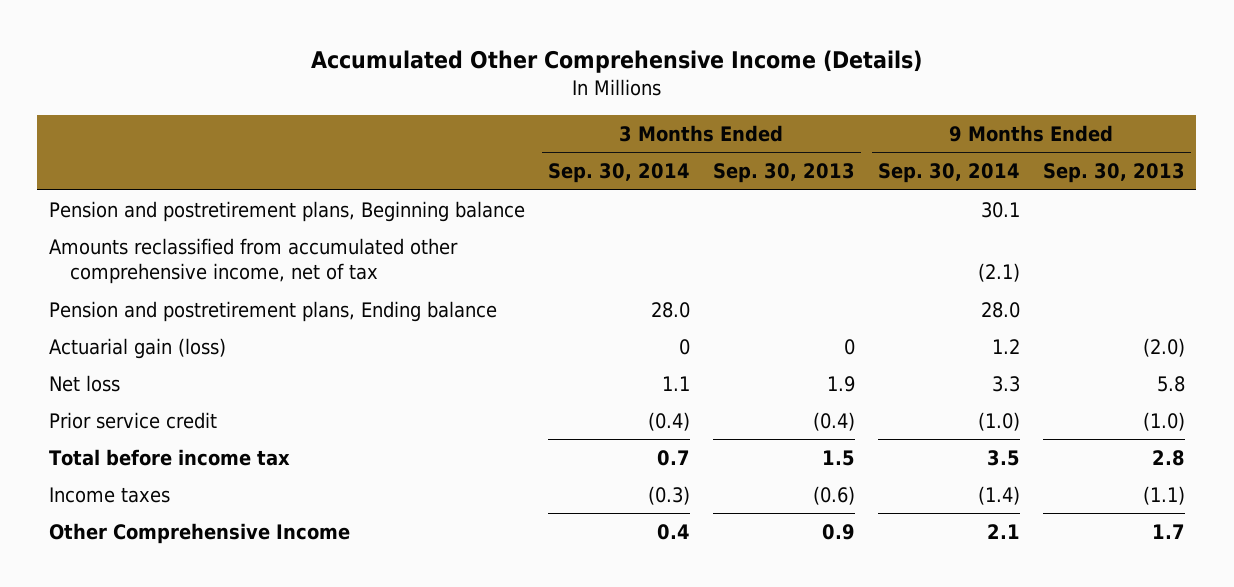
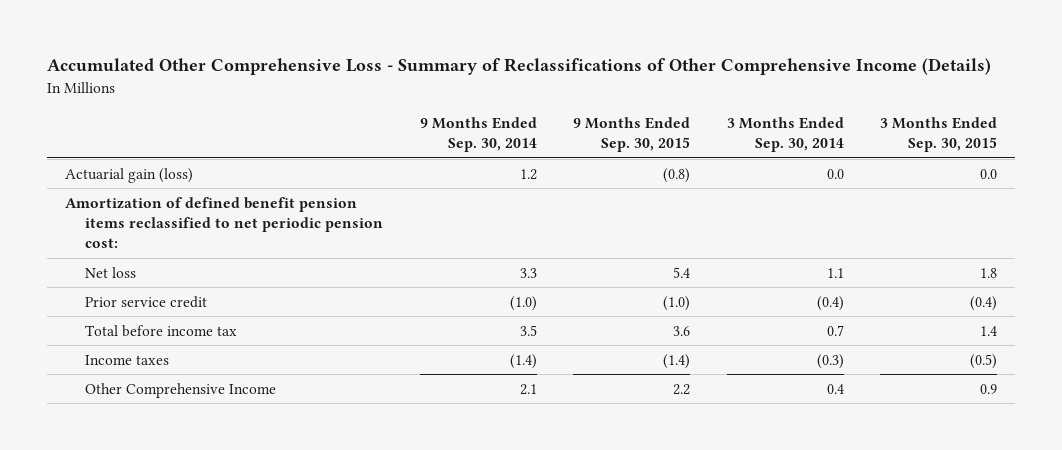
- Accumulated Other Comprehensive Income (Details)
+ Accumulated Other Comprehensive Loss - Summary of Reclassifications of Other Comprehensive Income (Details)
- | 3 Months Ended Sep. 30, 2014 | 3 Months Ended Sep. 30, 2013 | 9 Months Ended Sep. 30, 2014 | 9 Months Ended Sep. 30, 2013
+ | 9 Months Ended Sep. 30, 2014 | 9 Months Ended Sep. 30, 2015 | 3 Months Ended Sep. 30, 2014 | 3 Months Ended Sep. 30, 2015
- Pension and postretirement plans, Beginning balance | | | 30.1 |
- Amounts reclassified from accumulated other comprehensive income, net of tax | | | (2.1) |
- Pension and postretirement plans, Ending balance | 28.0 | | 28.0 |
- Actuarial gain (loss) | 0 | 0 | 1.2 | (2.0)
+ Actuarial gain (loss) | 1.2 | (0.8) | 0.0 | 0.0
+ Amortization of defined benefit pension items reclassified to net periodic pension cost:

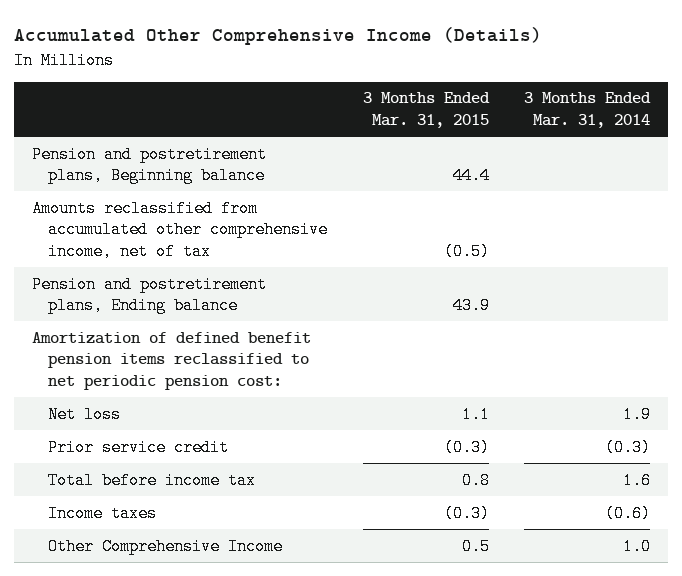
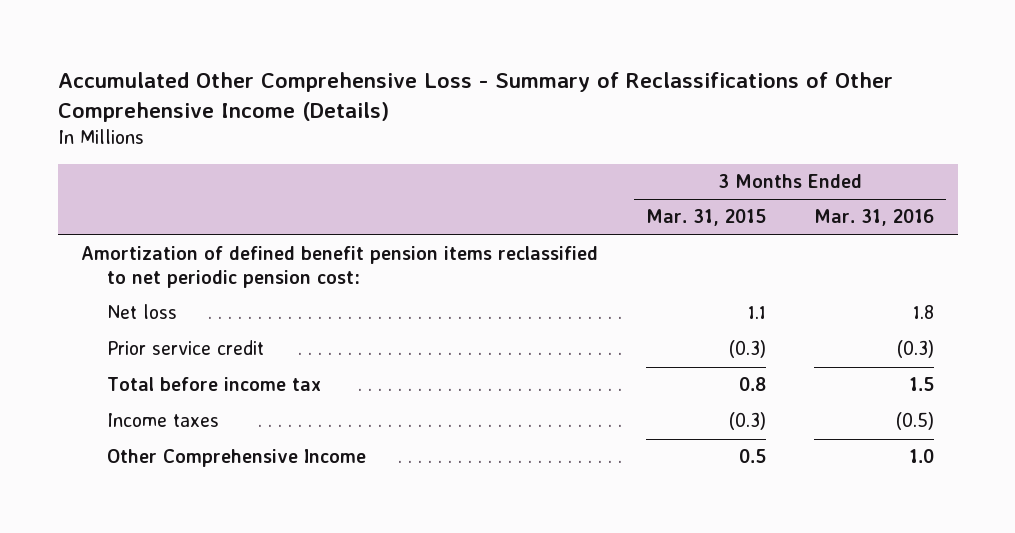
- Accumulated Other Comprehensive Income (Details)
+ Accumulated Other Comprehensive Loss - Summary of Reclassifications of Other Comprehensive Income (Details)
- | 3 Months Ended Mar. 31, 2015 | 3 Months Ended Mar. 31, 2014
+ | 3 Months Ended Mar. 31, 2015 | 3 Months Ended Mar. 31, 2016
- Pension and postretirement plans, Beginning balance | 44.4 |
- Amounts reclassified from accumulated other comprehensive income, net of tax | (0.5) |
- Pension and postretirement plans, Ending balance | 43.9 |

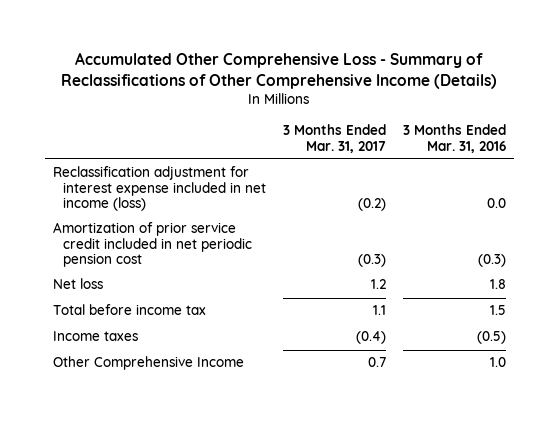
- | 3 Months Ended Mar. 31, 2015 | 3 Months Ended Mar. 31, 2016
+ | 3 Months Ended Mar. 31, 2017 | 3 Months Ended Mar. 31, 2016
- Amortization of defined benefit pension items reclassified to net periodic pension cost:
+ Reclassification adjustment for interest expense included in net income (loss) | (0.2) | 0.0
+ Amortization of prior service credit included in net periodic pension cost | (0.3) | (0.3)
- Prior service credit | (0.3) | (0.3)

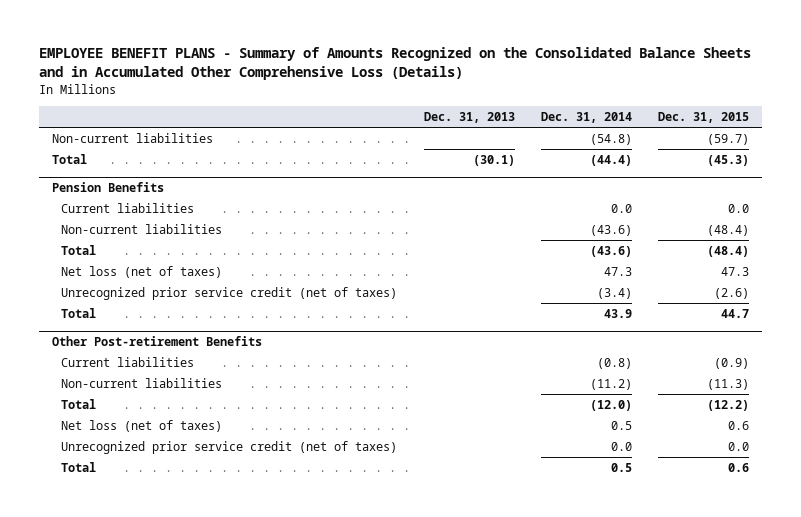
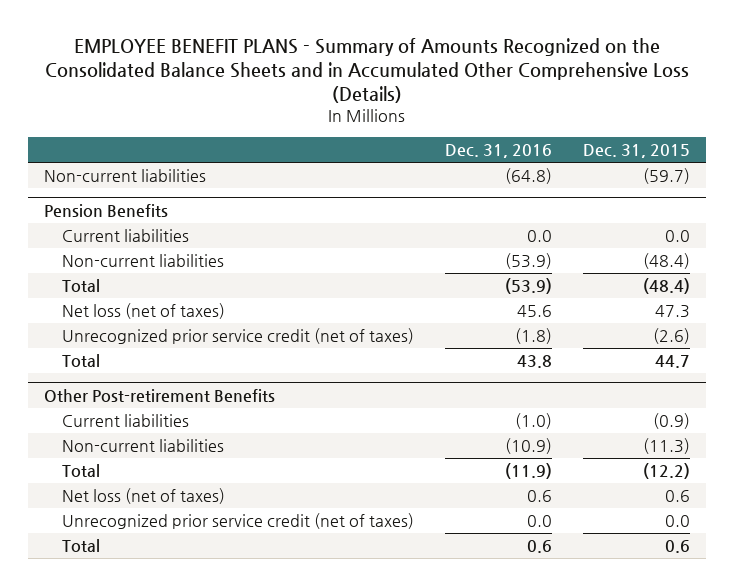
- | Dec. 31, 2013 | Dec. 31, 2014 | Dec. 31, 2015
+ | Dec. 31, 2016 | Dec. 31, 2015
- Total | (30.1) | (44.4) | (45.3)

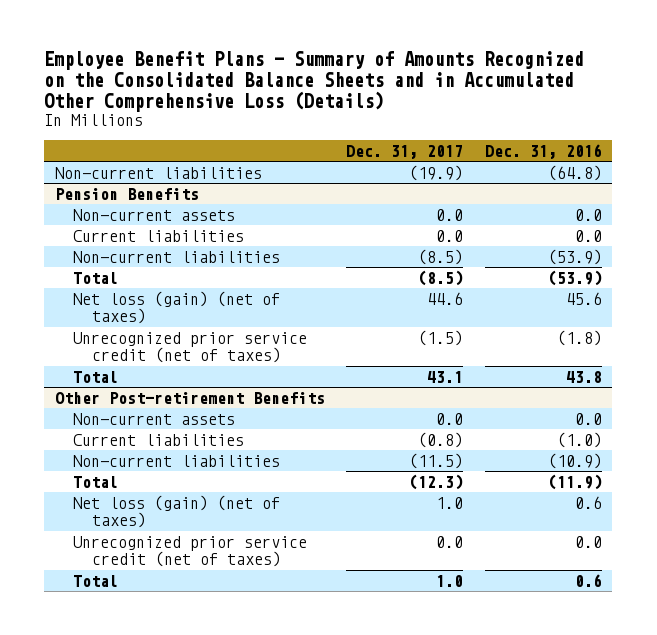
- EMPLOYEE BENEFIT PLANS - Summary of Amounts Recognized on the Consolidated Balance Sheets and in Accumulated Other Comprehensive Loss (Details)
+ Employee Benefit Plans - Summary of Amounts Recognized on the Consolidated Balance Sheets and in Accumulated Other Comprehensive Loss (Details)
- | Dec. 31, 2016 | Dec. 31, 2015
+ | Dec. 31, 2017 | Dec. 31, 2016
@ Pension Benefits
+ Non-current assets | 0.0 | 0.0
- Net loss (net of taxes) | 45.6 | 47.3
+ Net loss (gain) (net of taxes) | 44.6 | 45.6
@ Other Post-retirement Benefits
+ Non-current assets | 0.0 | 0.0
- Net loss (net of taxes) | 0.6 | 0.6
+ Net loss (gain) (net of taxes) | 1.0 | 0.6

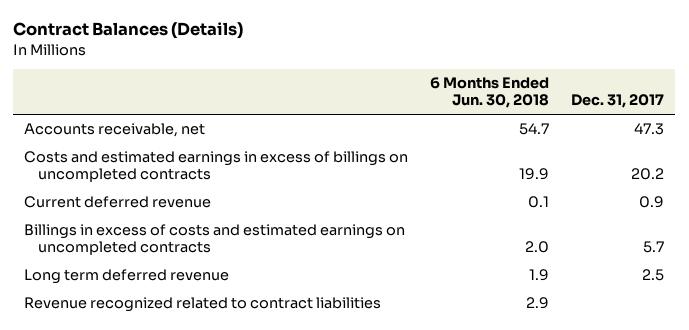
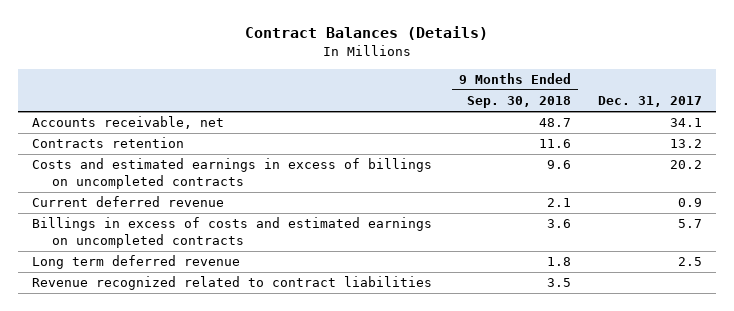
- | 6 Months Ended Jun. 30, 2018 | Dec. 31, 2017
+ | 9 Months Ended Sep. 30, 2018 | Dec. 31, 2017
- Accounts receivable, net | 54.7 | 47.3
+ Accounts receivable, net | 48.7 | 34.1
+ Contracts retention | 11.6 | 13.2

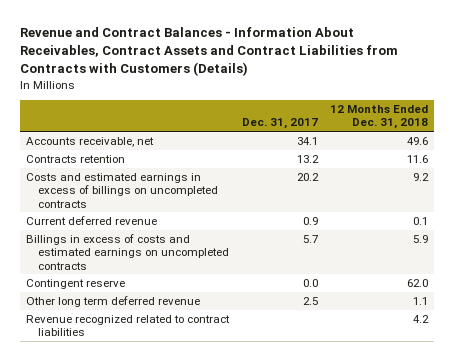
- Contract Balances (Details)
+ Revenue and Contract Balances - Information About Receivables, Contract Assets and Contract Liabilities from Contracts with Customers (Details)
- | 9 Months Ended Sep. 30, 2018 | Dec. 31, 2017
+ | Dec. 31, 2017 | 12 Months Ended Dec. 31, 2018
- Long term deferred revenue | 1.8 | 2.5
+ Contingent reserve | 0.0 | 62.0
+ Other long term deferred revenue | 2.5 | 1.1

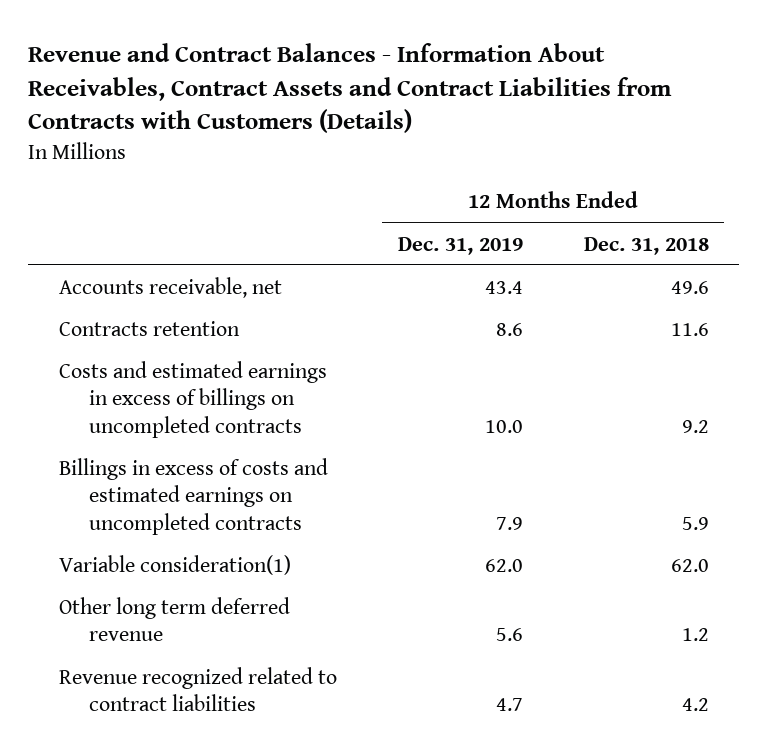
- | Dec. 31, 2017 | 12 Months Ended Dec. 31, 2018
+ | 12 Months Ended Dec. 31, 2019 | 12 Months Ended Dec. 31, 2018
- Current deferred revenue | 0.9 | 0.1
- Contingent reserve | 0.0 | 62.0
- Other long term deferred revenue | 2.5 | 1.1
+ Variable consideration(1) | 62.0 | 62.0
+ Other long term deferred revenue | 5.6 | 1.2

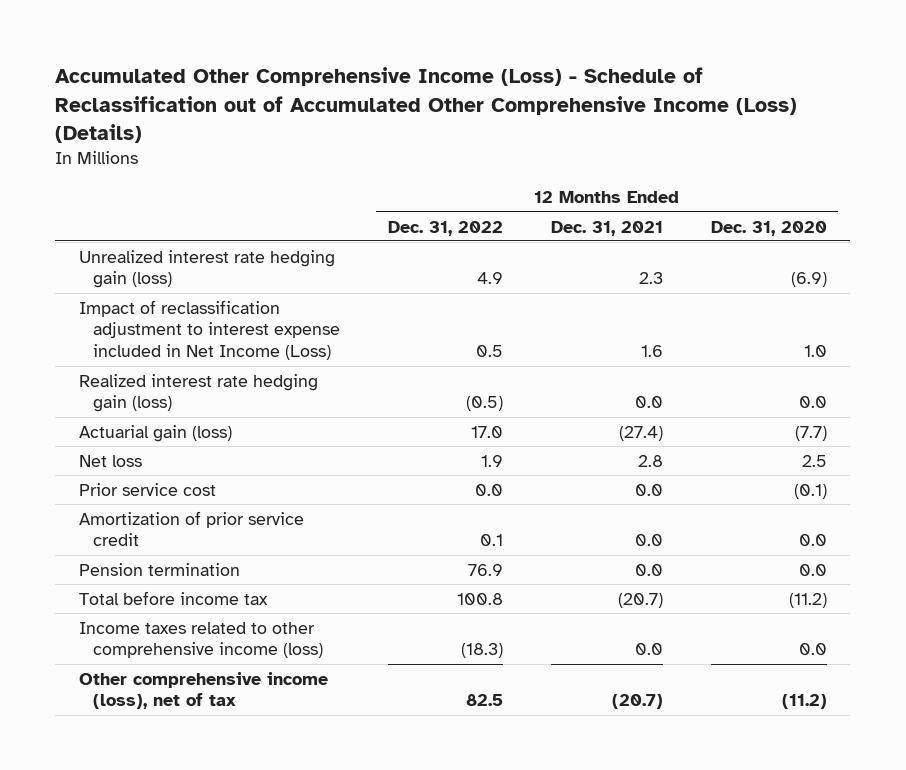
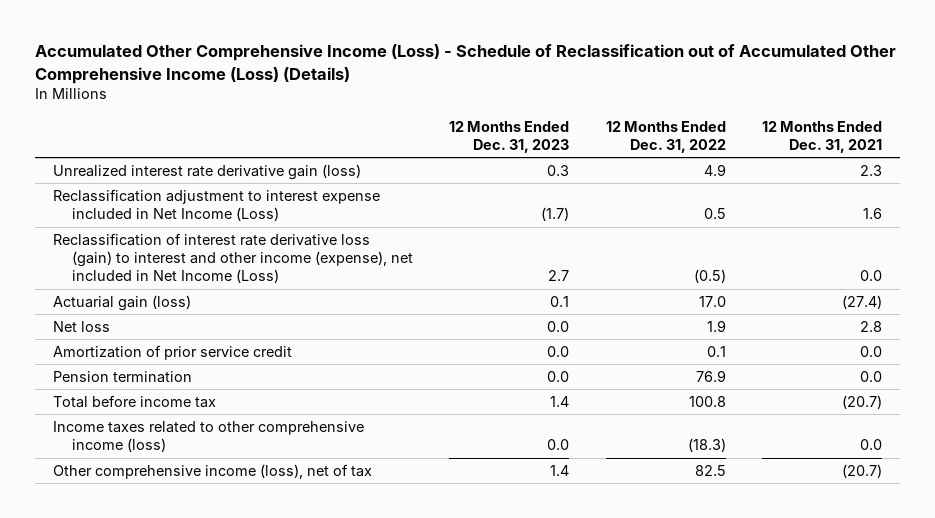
- | 12 Months Ended Dec. 31, 2022 | 12 Months Ended Dec. 31, 2021 | 12 Months Ended Dec. 31, 2020
+ | 12 Months Ended Dec. 31, 2023 | 12 Months Ended Dec. 31, 2022 | 12 Months Ended Dec. 31, 2021
- Unrealized interest rate hedging gain (loss) | 4.9 | 2.3 | (6.9)
- Impact of reclassification adjustment to interest expense included in Net Income (Loss) | 0.5 | 1.6 | 1.0
- Realized interest rate hedging gain (loss) | (0.5) | 0.0 | 0.0
+ Unrealized interest rate derivative gain (loss) | 0.3 | 4.9 | 2.3
+ Reclassification adjustment to interest expense included in Net Income (Loss) | (1.7) | 0.5 | 1.6
+ Reclassification of interest rate derivative loss (gain) to interest and other income (expense), net included in Net Income (Loss) | 2.7 | (0.5) | 0.0
- Prior service cost | 0.0 | 0.0 | (0.1)

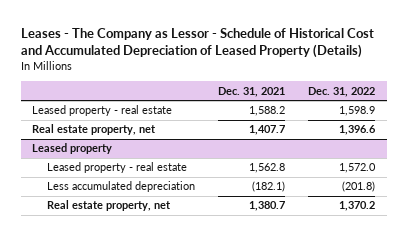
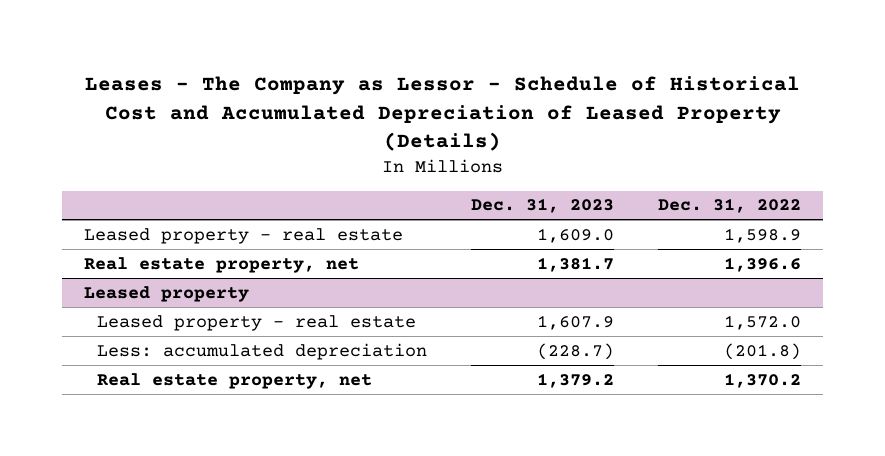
- | Dec. 31, 2021 | Dec. 31, 2022
+ | Dec. 31, 2023 | Dec. 31, 2022
@ Leased property
- Less accumulated depreciation | (182.1) | (201.8)
+ Less: accumulated depreciation | (228.7) | (201.8)

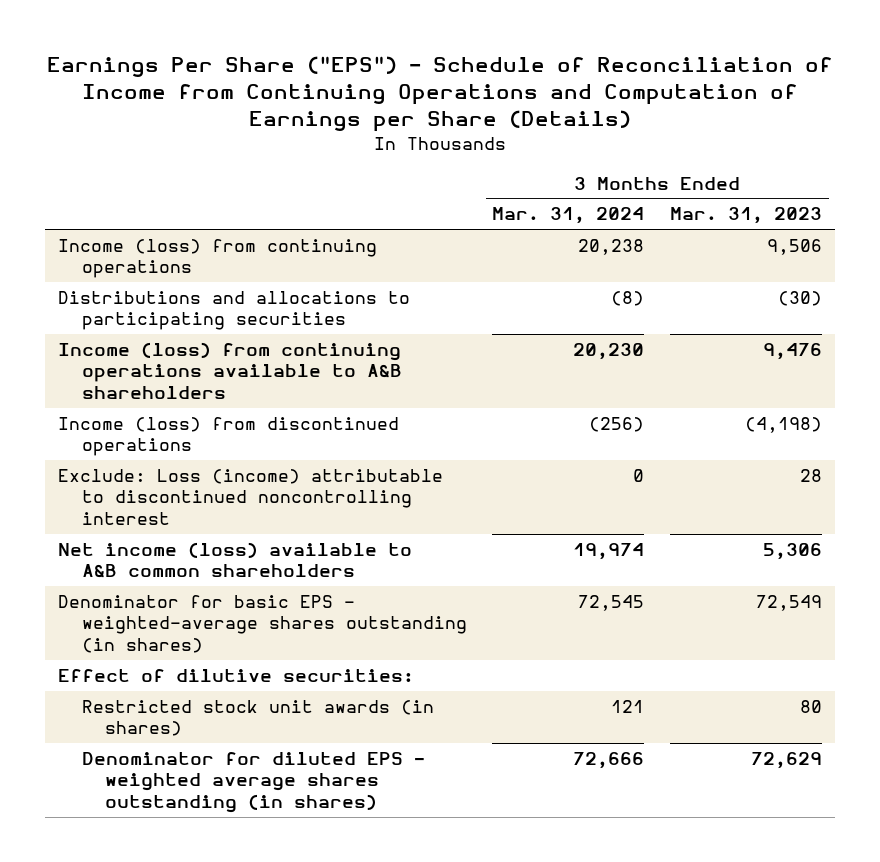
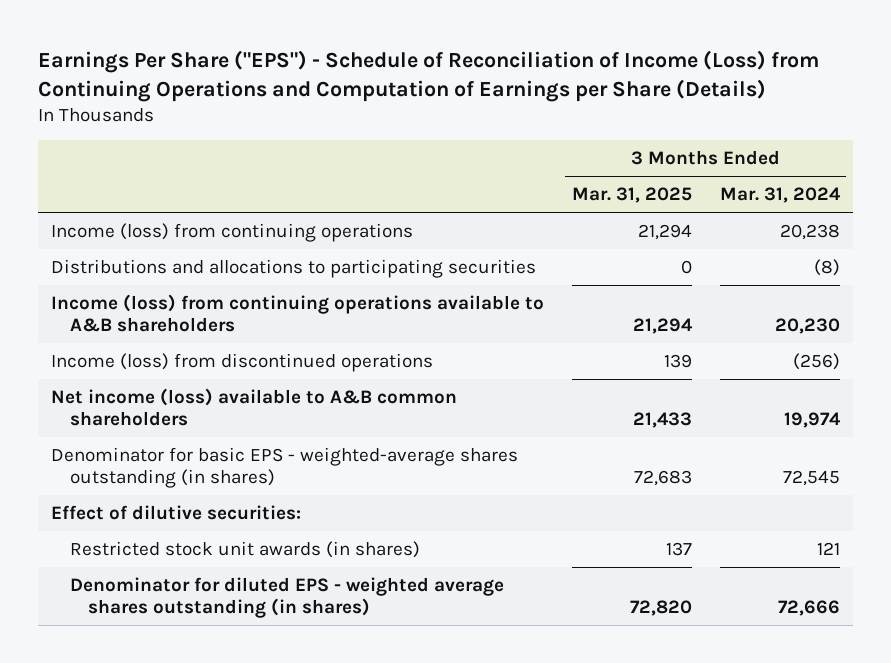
- Earnings Per Share ("EPS") - Schedule of Reconciliation of Income from Continuing Operations and Computation of Earnings per Share (Details)
+ Earnings Per Share ("EPS") - Schedule of Reconciliation of Income (Loss) from Continuing Operations and Computation of Earnings per Share (Details)
- | 3 Months Ended Mar. 31, 2024 | 3 Months Ended Mar. 31, 2023
+ | 3 Months Ended Mar. 31, 2025 | 3 Months Ended Mar. 31, 2024
- Exclude: Loss (income) attributable to discontinued noncontrolling interest | 0 | 28

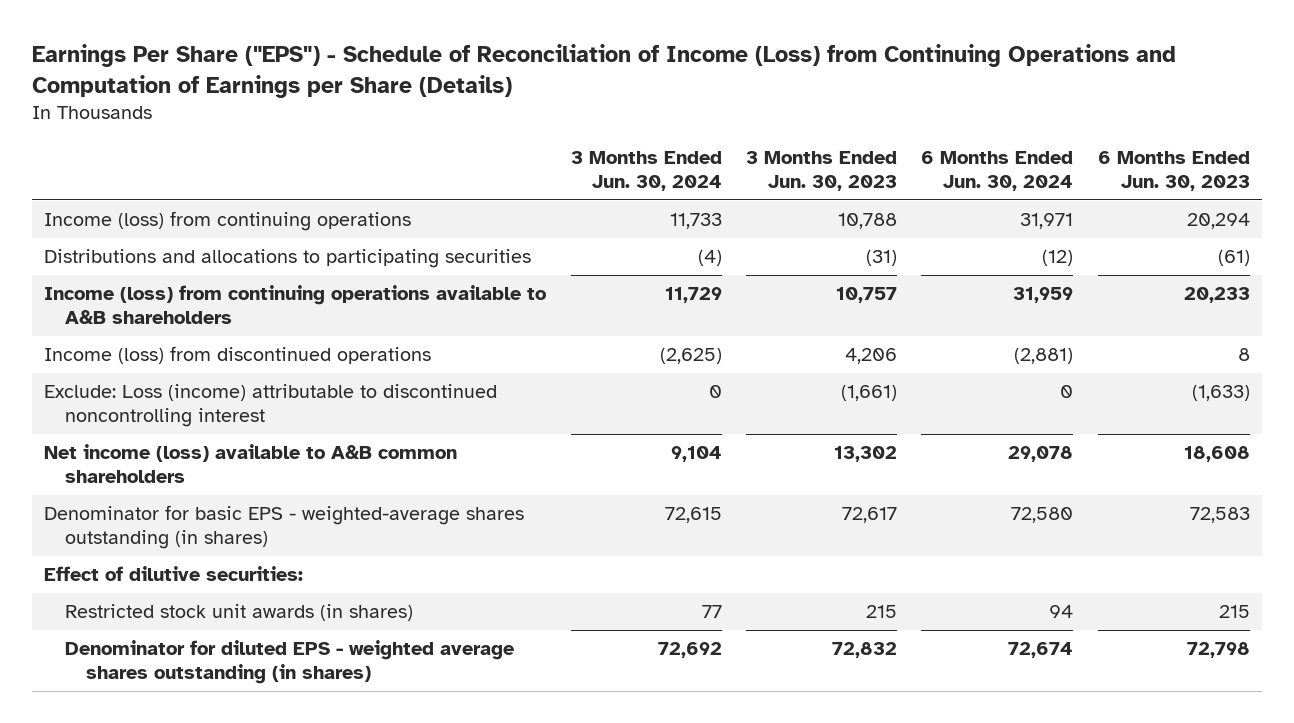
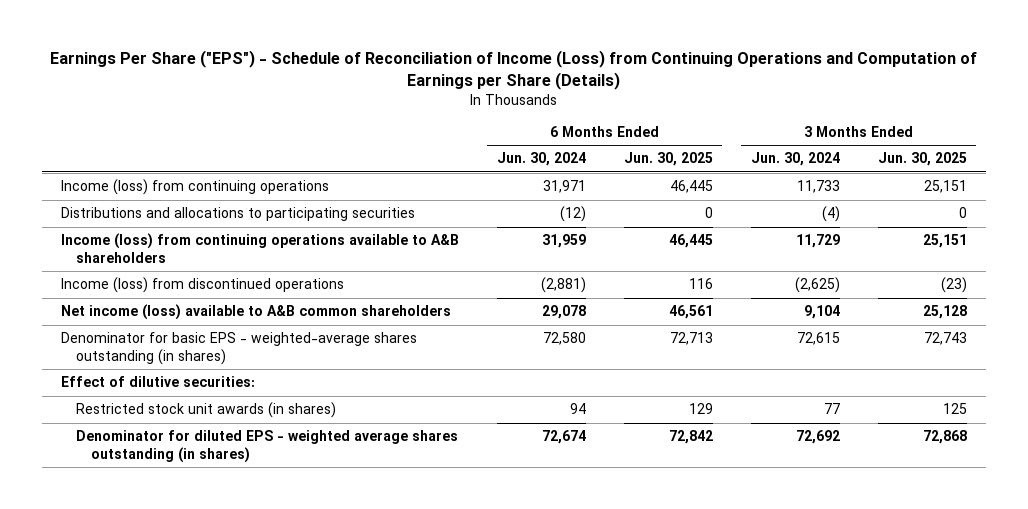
- | 3 Months Ended Jun. 30, 2024 | 3 Months Ended Jun. 30, 2023 | 6 Months Ended Jun. 30, 2024 | 6 Months Ended Jun. 30, 2023
+ | 6 Months Ended Jun. 30, 2024 | 6 Months Ended Jun. 30, 2025 | 3 Months Ended Jun. 30, 2024 | 3 Months Ended Jun. 30, 2025
- Exclude: Loss (income) attributable to discontinued noncontrolling interest | 0 | (1,661) | 0 | (1,633)

